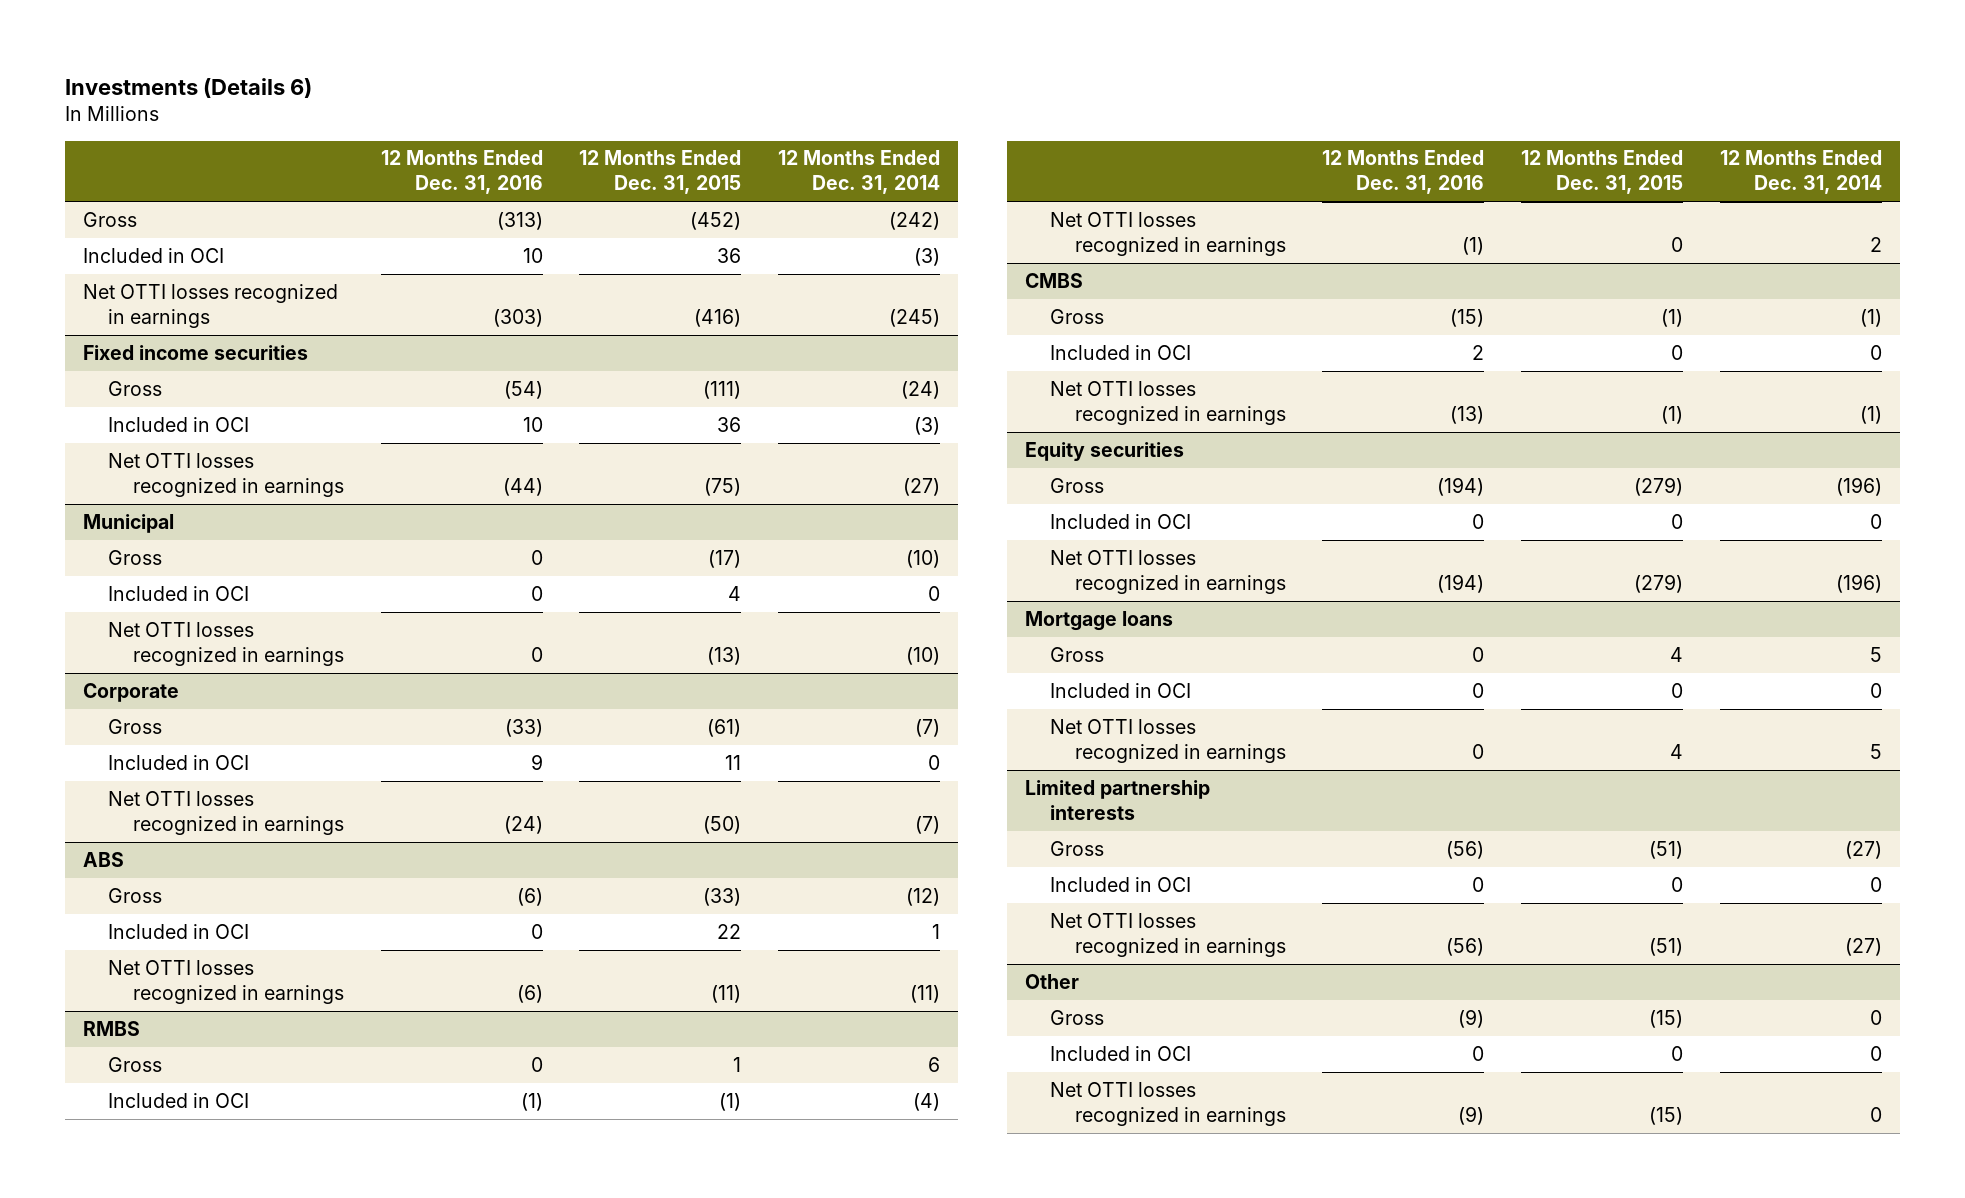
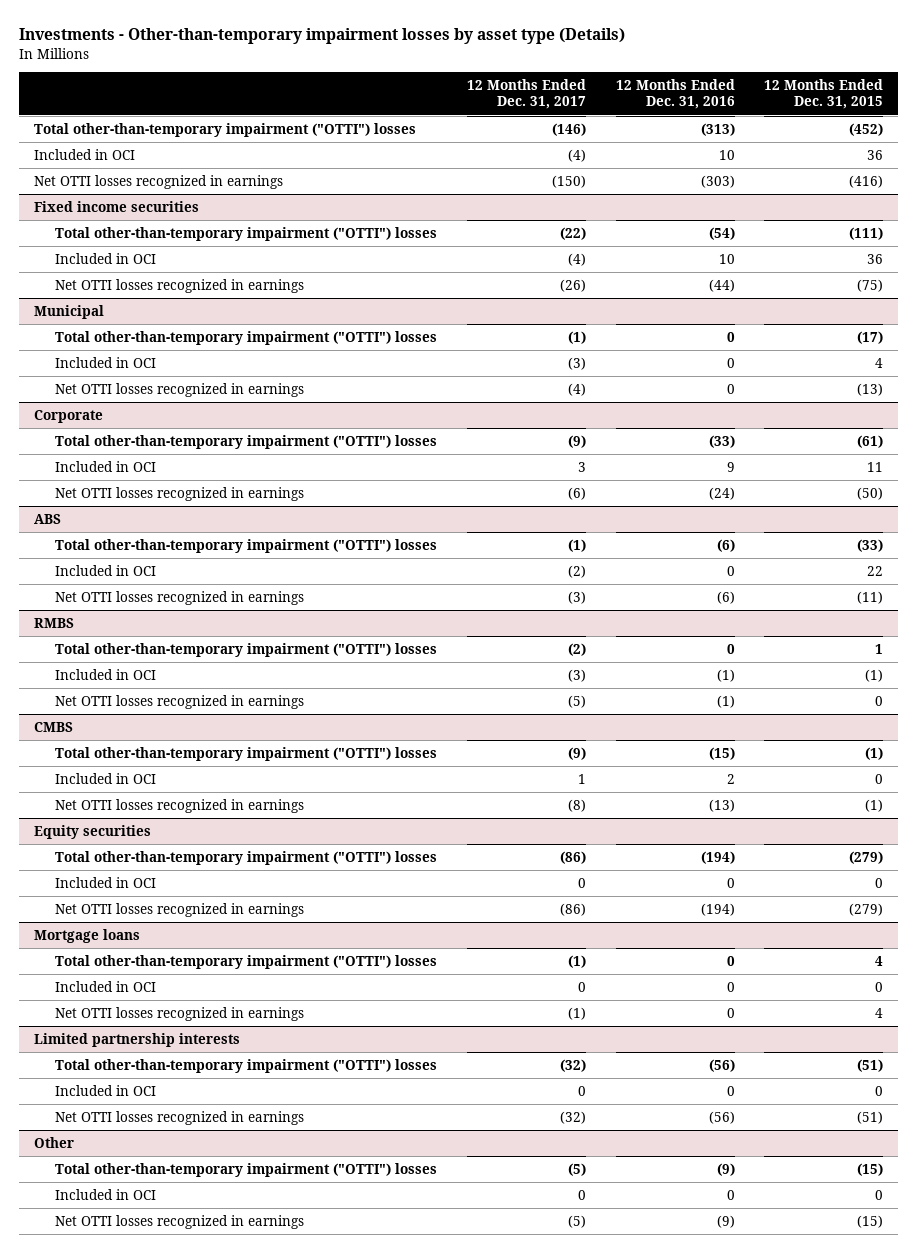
- Investments (Details 6)
+ Investments - Other-than-temporary impairment losses by asset type (Details)
- | 12 Months Ended Dec. 31, 2016 | 12 Months Ended Dec. 31, 2015 | 12 Months Ended Dec. 31, 2014
+ | 12 Months Ended Dec. 31, 2017 | 12 Months Ended Dec. 31, 2016 | 12 Months Ended Dec. 31, 2015
- Gross | (313) | (452) | (242)
+ Total other-than-temporary impairment ("OTTI") losses | (146) | (313) | (452)
@ Fixed income securities
- Gross | (54) | (111) | (24)
+ Total other-than-temporary impairment ("OTTI") losses | (22) | (54) | (111)
@ Municipal
- Gross | 0 | (17) | (10)
+ Total other-than-temporary impairment ("OTTI") losses | (1) | 0 | (17)
@ Corporate
- Gross | (33) | (61) | (7)
+ Total other-than-temporary impairment ("OTTI") losses | (9) | (33) | (61)
@ ABS
- Gross | (6) | (33) | (12)
+ Total other-than-temporary impairment ("OTTI") losses | (1) | (6) | (33)
@ RMBS
- Gross | 0 | 1 | 6
+ Total other-than-temporary impairment ("OTTI") losses | (2) | 0 | 1
@ CMBS
- Gross | (15) | (1) | (1)
+ Total other-than-temporary impairment ("OTTI") losses | (9) | (15) | (1)
@ Equity securities
- Gross | (194) | (279) | (196)
+ Total other-than-temporary impairment ("OTTI") losses | (86) | (194) | (279)
@ Mortgage loans
- Gross | 0 | 4 | 5
+ Total other-than-temporary impairment ("OTTI") losses | (1) | 0 | 4
@ Limited partnership interests
- Gross | (56) | (51) | (27)
+ Total other-than-temporary impairment ("OTTI") losses | (32) | (56) | (51)
@ Other
- Gross | (9) | (15) | 0
+ Total other-than-temporary impairment ("OTTI") losses | (5) | (9) | (15)

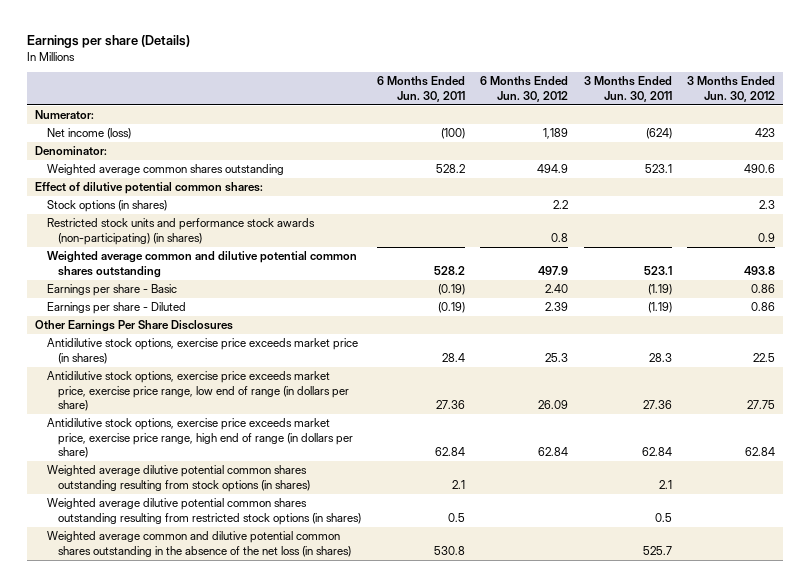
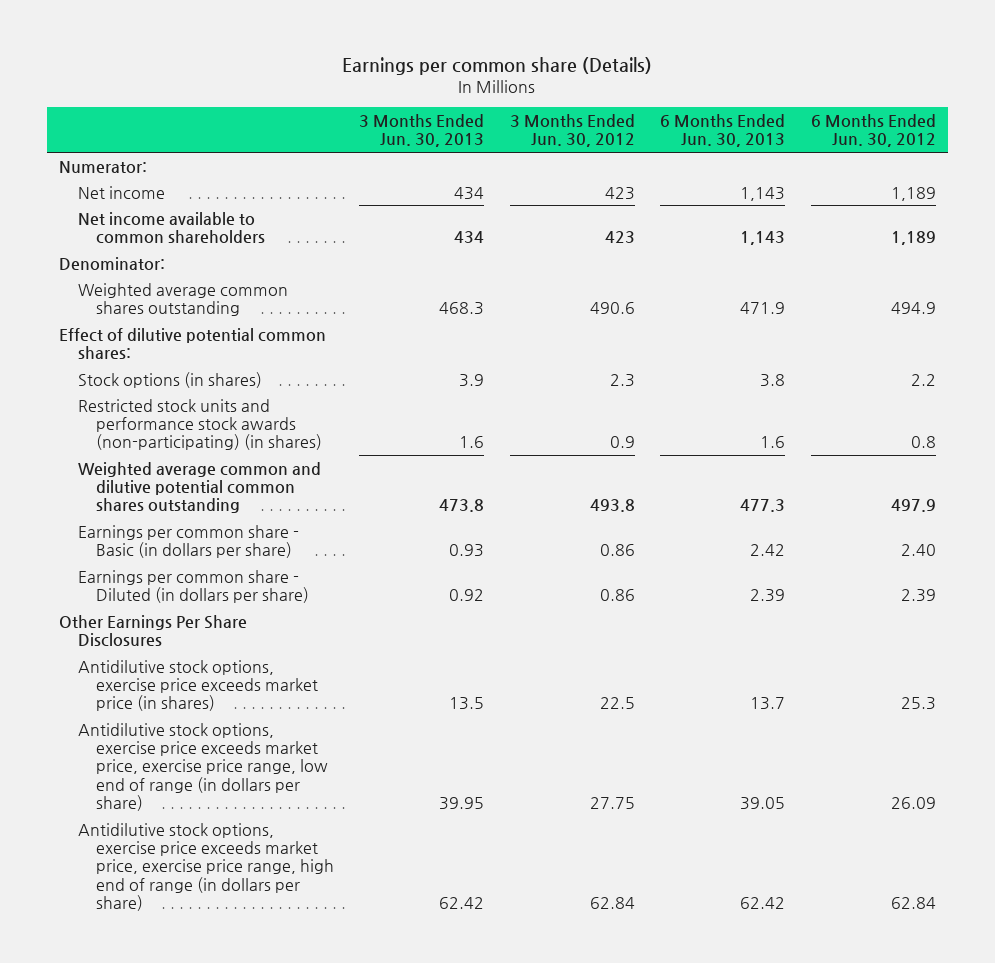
- Earnings per share (Details)
+ Earnings per common share (Details)
- | 6 Months Ended Jun. 30, 2011 | 6 Months Ended Jun. 30, 2012 | 3 Months Ended Jun. 30, 2011 | 3 Months Ended Jun. 30, 2012
+ | 3 Months Ended Jun. 30, 2013 | 3 Months Ended Jun. 30, 2012 | 6 Months Ended Jun. 30, 2013 | 6 Months Ended Jun. 30, 2012
- Net income (loss) | (100) | 1,189 | (624) | 423
+ Net income | 434 | 423 | 1,143 | 1,189
+ Net income available to common shareholders | 434 | 423 | 1,143 | 1,189
- Earnings per share - Basic | (0.19) | 2.40 | (1.19) | 0.86
- Earnings per share - Diluted | (0.19) | 2.39 | (1.19) | 0.86
+ Earnings per common share - Basic (in dollars per share) | 0.93 | 0.86 | 2.42 | 2.40
+ Earnings per common share - Diluted (in dollars per share) | 0.92 | 0.86 | 2.39 | 2.39
- Weighted average dilutive potential common shares outstanding resulting from stock options (in shares) | 2.1 | | 2.1 |
- Weighted average dilutive potential common shares outstanding resulting from restricted stock options (in shares) | 0.5 | | 0.5 |
- Weighted average common and dilutive potential common shares outstanding in the absence of the net loss (in shares) | 530.8 | | 525.7 |

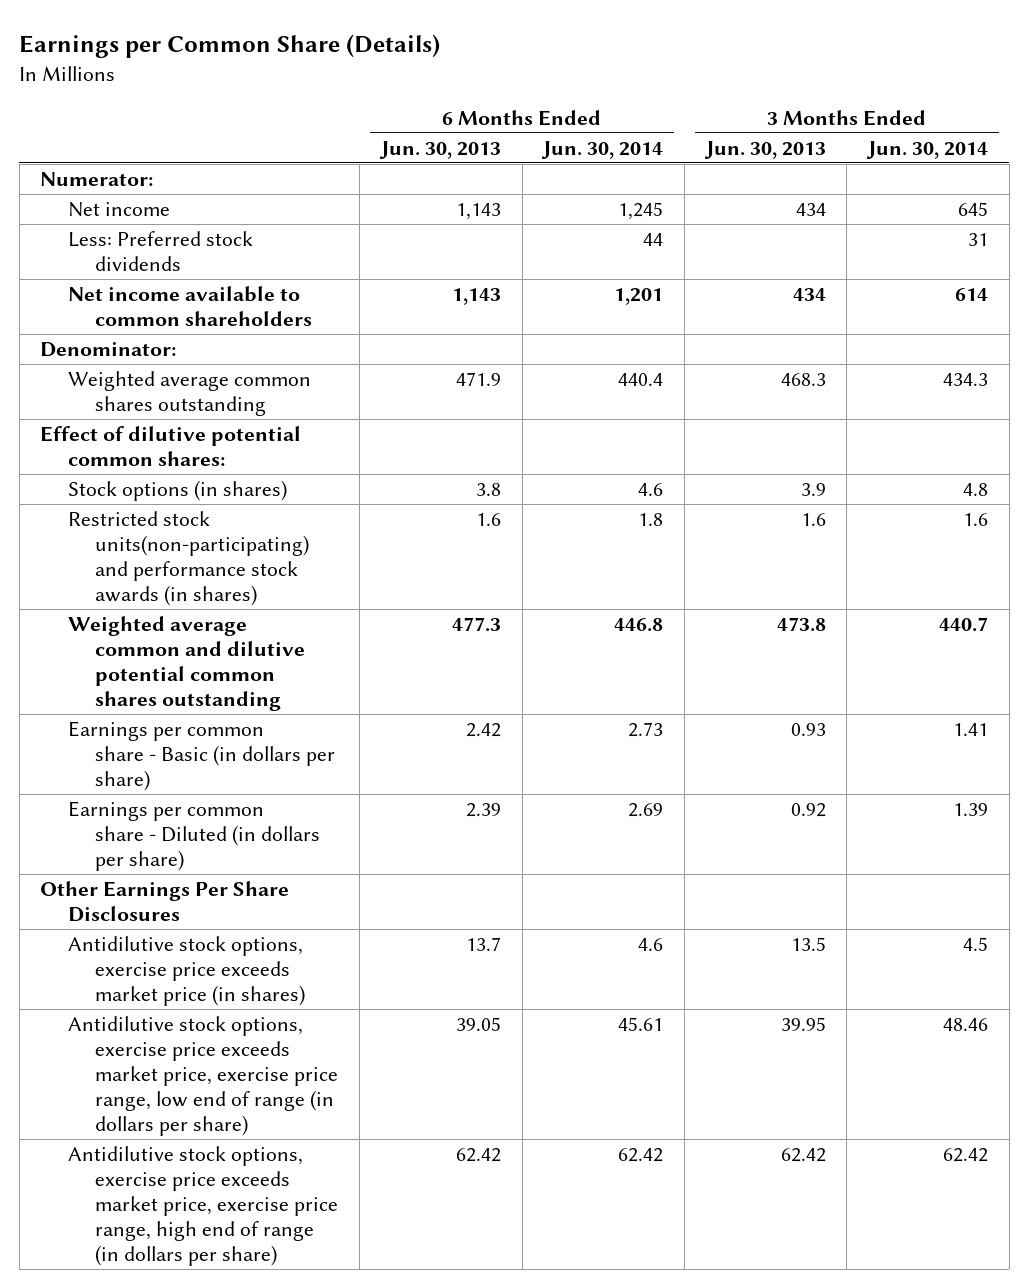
- Earnings per common share (Details)
+ Earnings per Common Share (Details)
- | 3 Months Ended Jun. 30, 2013 | 3 Months Ended Jun. 30, 2012 | 6 Months Ended Jun. 30, 2013 | 6 Months Ended Jun. 30, 2012
+ | 6 Months Ended Jun. 30, 2013 | 6 Months Ended Jun. 30, 2014 | 3 Months Ended Jun. 30, 2013 | 3 Months Ended Jun. 30, 2014
+ Less: Preferred stock dividends | | 44 | | 31
- Restricted stock units and performance stock awards (non-participating) (in shares) | 1.6 | 0.9 | 1.6 | 0.8
+ Restricted stock units(non-participating) and performance stock awards (in shares) | 1.6 | 1.8 | 1.6 | 1.6

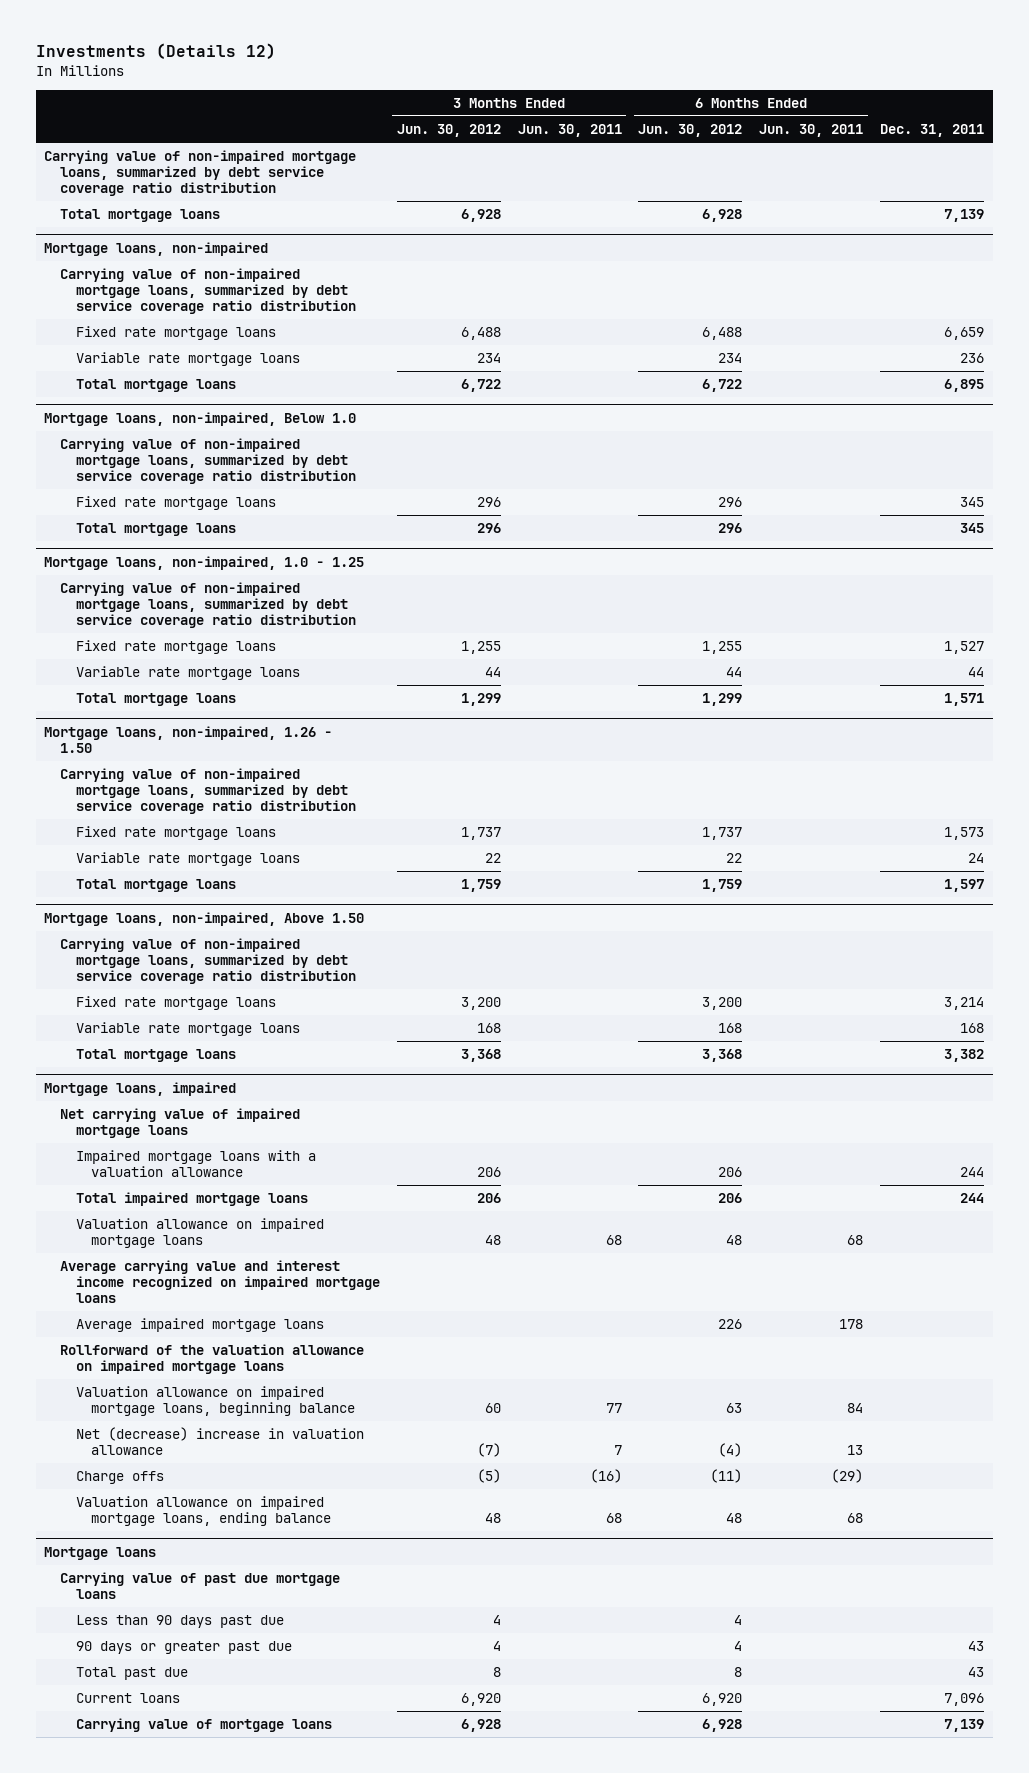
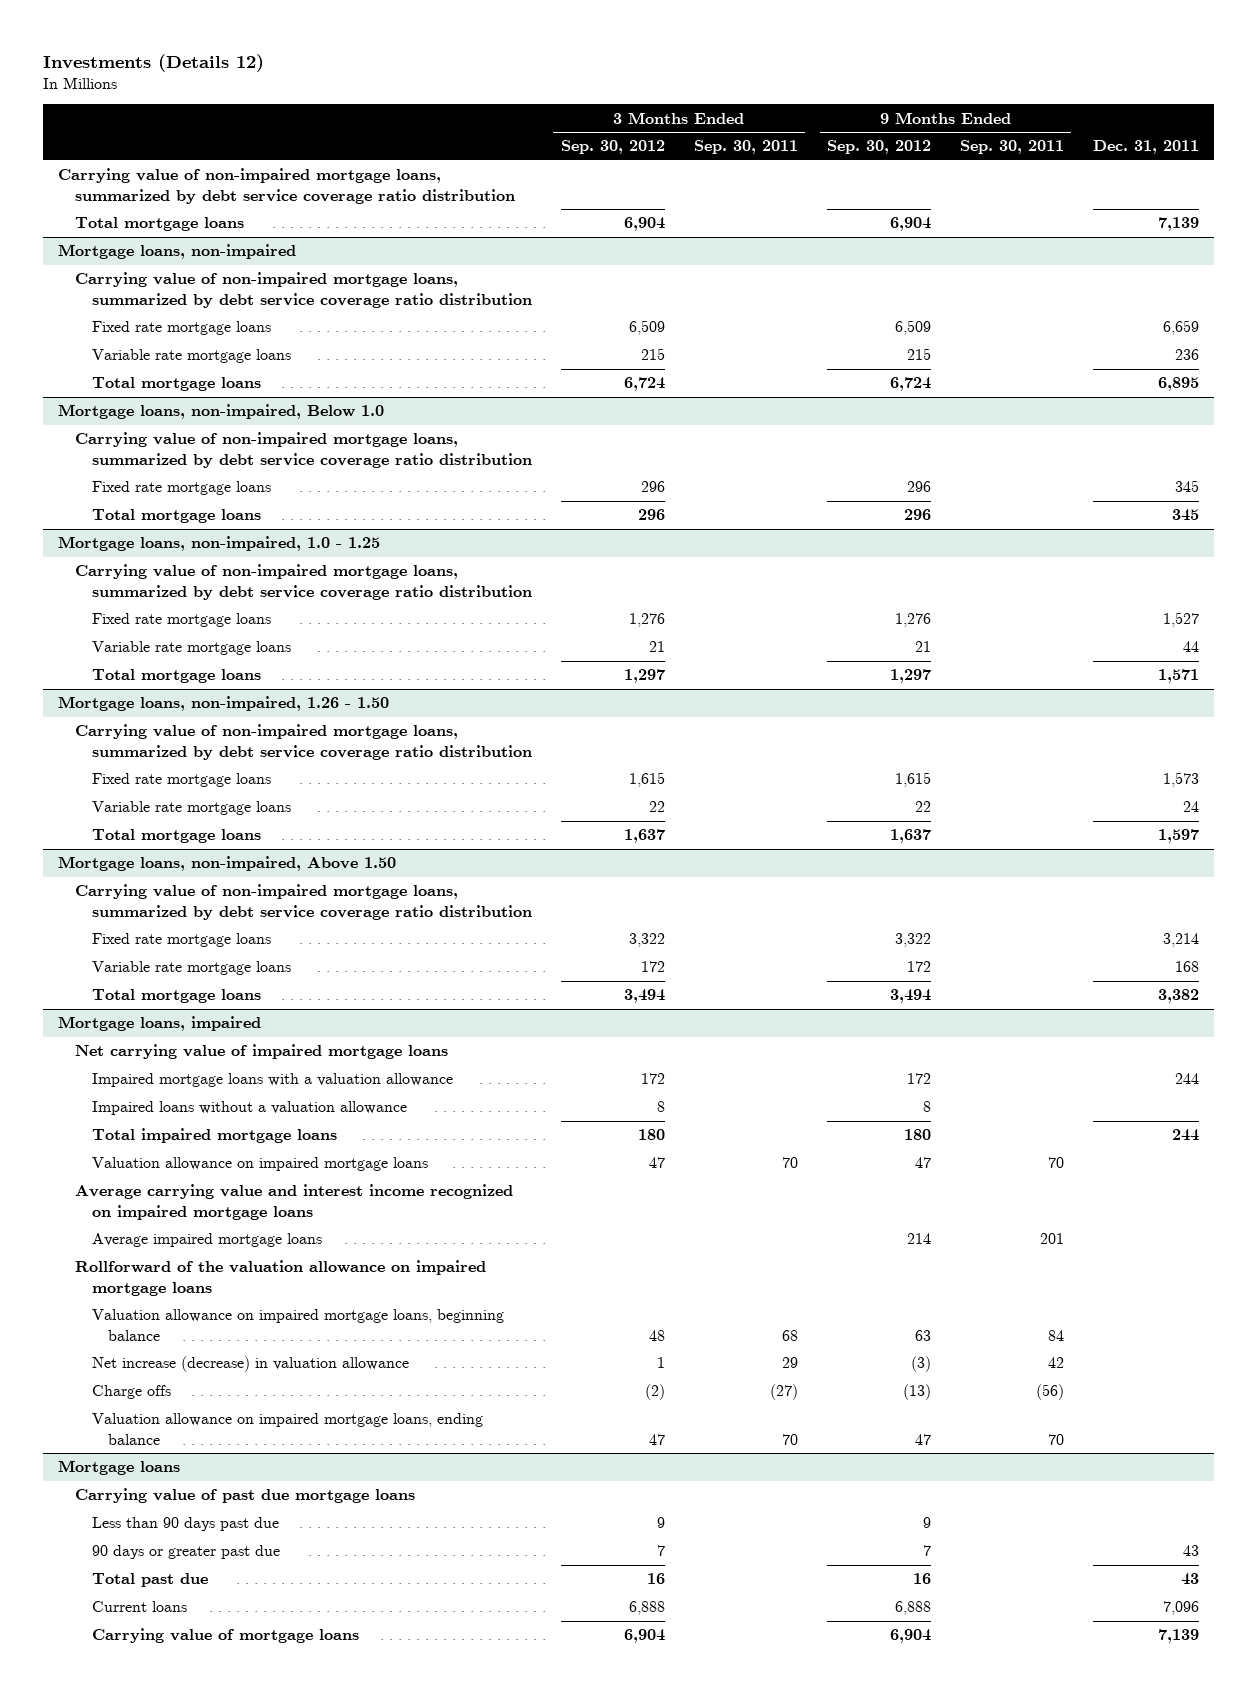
- | 3 Months Ended Jun. 30, 2012 | 3 Months Ended Jun. 30, 2011 | 6 Months Ended Jun. 30, 2012 | 6 Months Ended Jun. 30, 2011 | Dec. 31, 2011
+ | 3 Months Ended Sep. 30, 2012 | 3 Months Ended Sep. 30, 2011 | 9 Months Ended Sep. 30, 2012 | 9 Months Ended Sep. 30, 2011 | Dec. 31, 2011
@ Mortgage loans, impaired
+ Impaired loans without a valuation allowance | 8 | | 8 | |
- Net (decrease) increase in valuation allowance | (7) | 7 | (4) | 13 |
+ Net increase (decrease) in valuation allowance | 1 | 29 | (3) | 42 |

